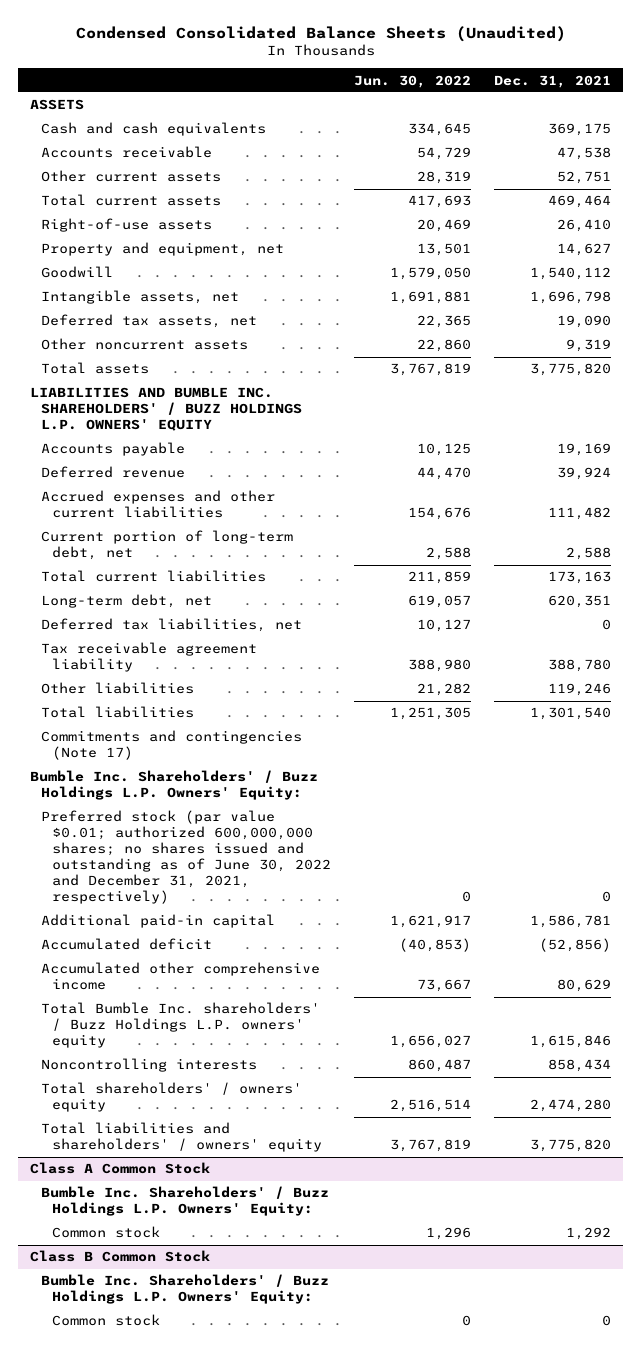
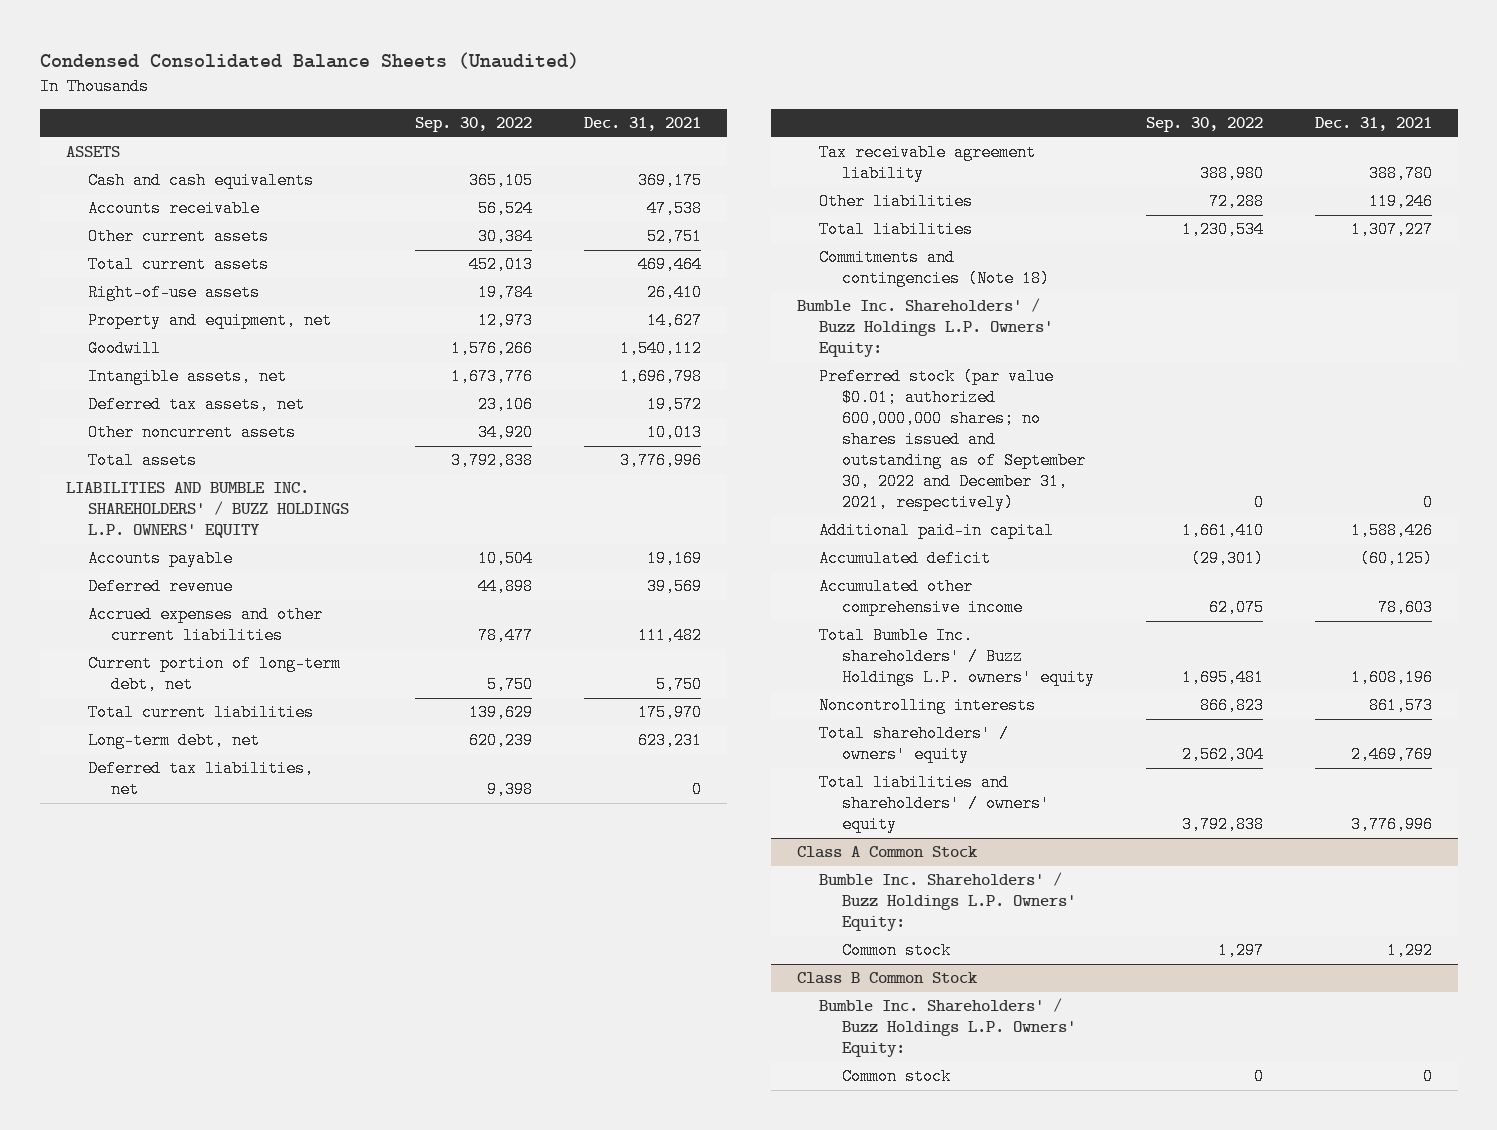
- | Jun. 30, 2022 | Dec. 31, 2021
+ | Sep. 30, 2022 | Dec. 31, 2021
- Deferred tax assets, net | 22,365 | 19,090
- Other noncurrent assets | 22,860 | 9,319
- Total assets | 3,767,819 | 3,775,820
+ Deferred tax assets, net | 23,106 | 19,572
+ Other noncurrent assets | 34,920 | 10,013
+ Total assets | 3,792,838 | 3,776,996
- Deferred revenue | 44,470 | 39,924
+ Deferred revenue | 44,898 | 39,569
- Current portion of long-term debt, net | 2,588 | 2,588
- Total current liabilities | 211,859 | 173,163
- Long-term debt, net | 619,057 | 620,351
+ Current portion of long-term debt, net | 5,750 | 5,750
+ Total current liabilities | 139,629 | 175,970
+ Long-term debt, net | 620,239 | 623,231
- Total liabilities | 1,251,305 | 1,301,540
- Commitments and contingencies (Note 17)
+ Total liabilities | 1,230,534 | 1,307,227
+ Commitments and contingencies (Note 18)
- Preferred stock (par value $0.01; authorized 600,000,000 shares; no shares issued and outstanding as of June 30, 2022 and December 31, 2021, respectively) | 0 | 0
- Additional paid-in capital | 1,621,917 | 1,586,781
- Accumulated deficit | (40,853) | (52,856)
- Accumulated other comprehensive income | 73,667 | 80,629
- Total Bumble Inc. shareholders' / Buzz Holdings L.P. owners' equity | 1,656,027 | 1,615,846
- Noncontrolling interests | 860,487 | 858,434
- Total shareholders' / owners' equity | 2,516,514 | 2,474,280
- Total liabilities and shareholders' / owners' equity | 3,767,819 | 3,775,820
+ Preferred stock (par value $0.01; authorized 600,000,000 shares; no shares issued and outstanding as of September 30, 2022 and December 31, 2021, respectively) | 0 | 0
+ Additional paid-in capital | 1,661,410 | 1,588,426
+ Accumulated deficit | (29,301) | (60,125)
+ Accumulated other comprehensive income | 62,075 | 78,603
+ Total Bumble Inc. shareholders' / Buzz Holdings L.P. owners' equity | 1,695,481 | 1,608,196
+ Noncontrolling interests | 866,823 | 861,573
+ Total shareholders' / owners' equity | 2,562,304 | 2,469,769
+ Total liabilities and shareholders' / owners' equity | 3,792,838 | 3,776,996

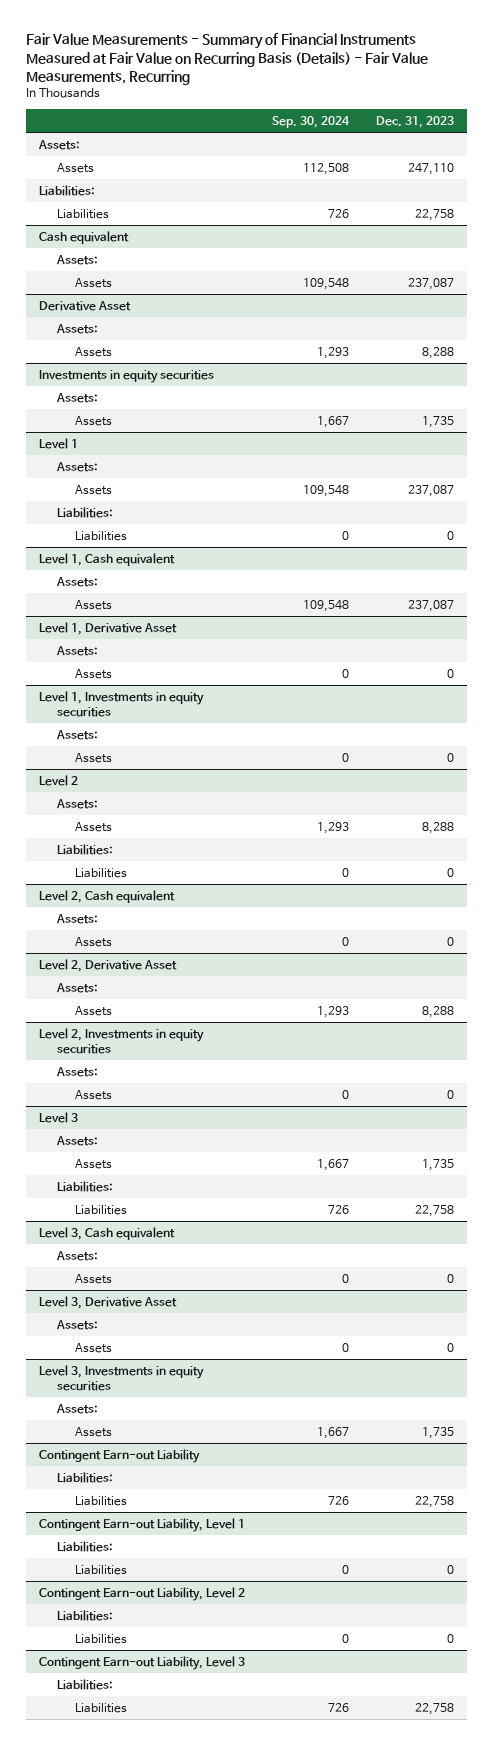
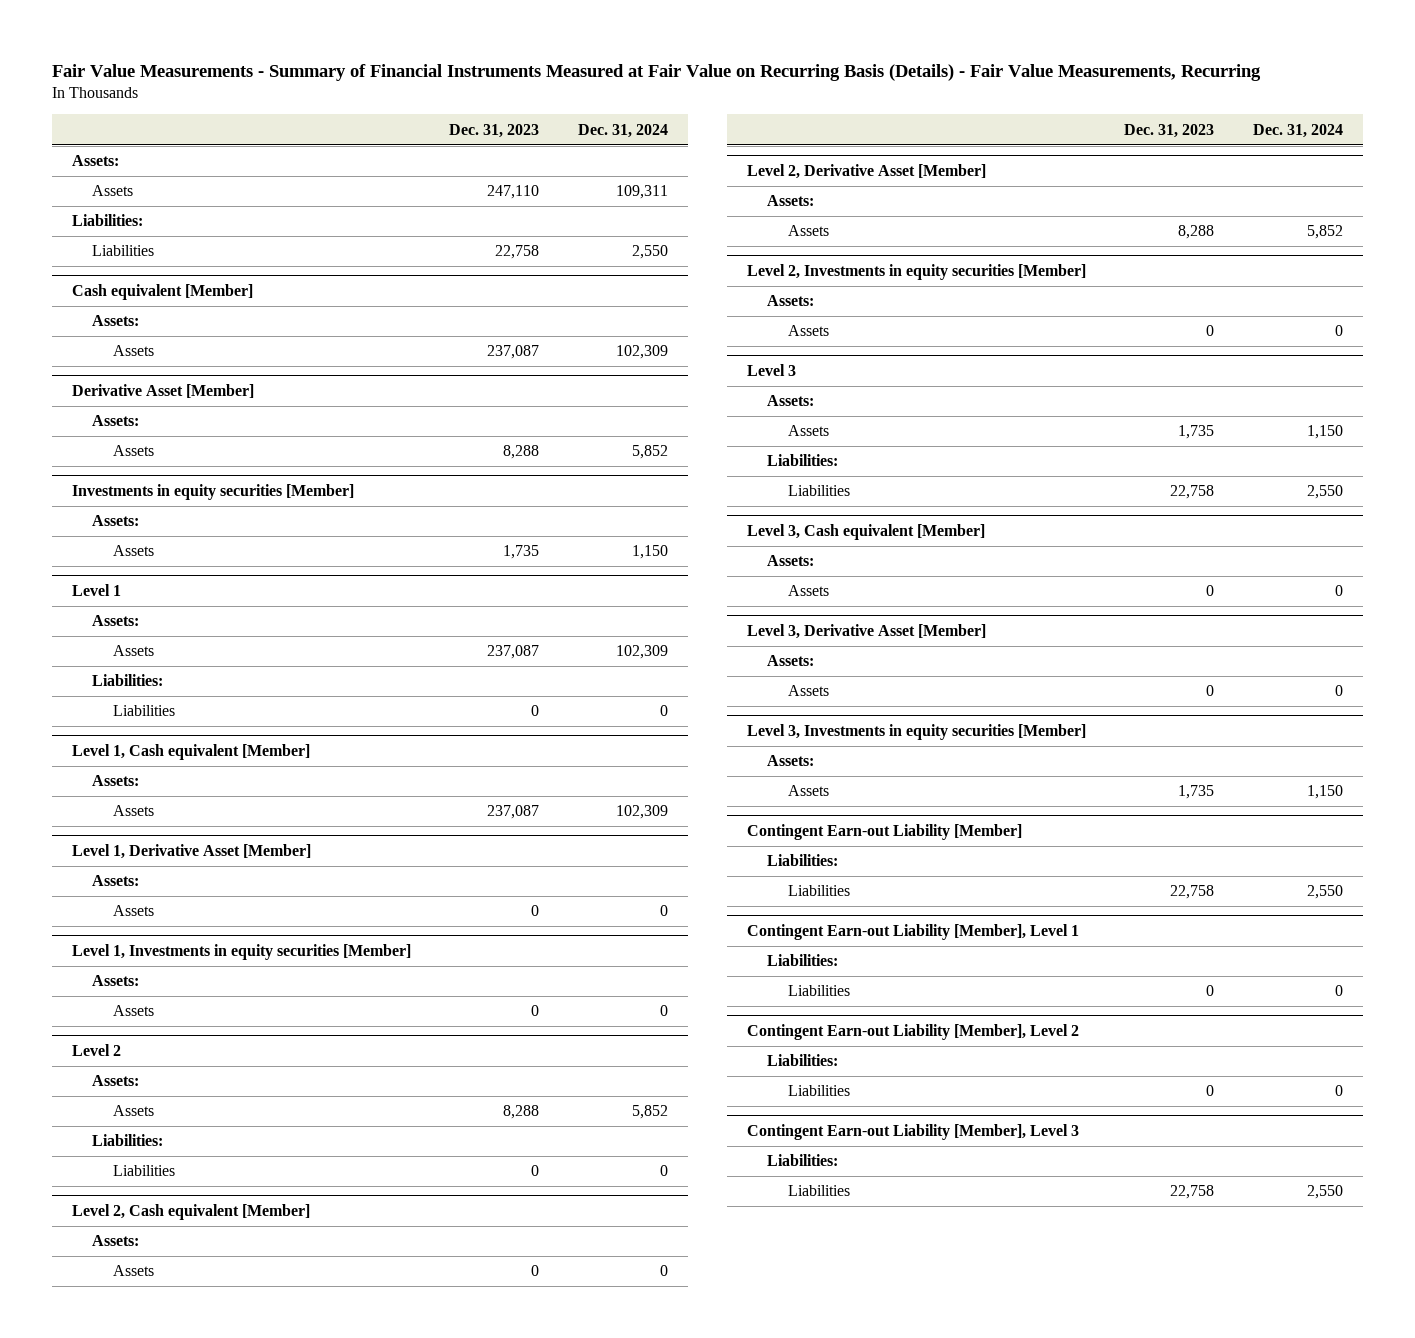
- | Sep. 30, 2024 | Dec. 31, 2023
+ | Dec. 31, 2023 | Dec. 31, 2024
- Cash equivalent
+ Cash equivalent [Member]
- Derivative Asset
+ Derivative Asset [Member]
- Investments in equity securities
+ Investments in equity securities [Member]
- Level 1, Cash equivalent
+ Level 1, Cash equivalent [Member]
- Level 1, Derivative Asset
+ Level 1, Derivative Asset [Member]
- Level 1, Investments in equity securities
+ Level 1, Investments in equity securities [Member]
- Level 2, Cash equivalent
+ Level 2, Cash equivalent [Member]
- Level 2, Derivative Asset
+ Level 2, Derivative Asset [Member]
- Level 2, Investments in equity securities
+ Level 2, Investments in equity securities [Member]
- Level 3, Cash equivalent
+ Level 3, Cash equivalent [Member]
- Level 3, Derivative Asset
+ Level 3, Derivative Asset [Member]
- Level 3, Investments in equity securities
+ Level 3, Investments in equity securities [Member]
- Contingent Earn-out Liability
+ Contingent Earn-out Liability [Member]
- Contingent Earn-out Liability, Level 1
+ Contingent Earn-out Liability [Member], Level 1
- Contingent Earn-out Liability, Level 2
+ Contingent Earn-out Liability [Member], Level 2
- Contingent Earn-out Liability, Level 3
+ Contingent Earn-out Liability [Member], Level 3

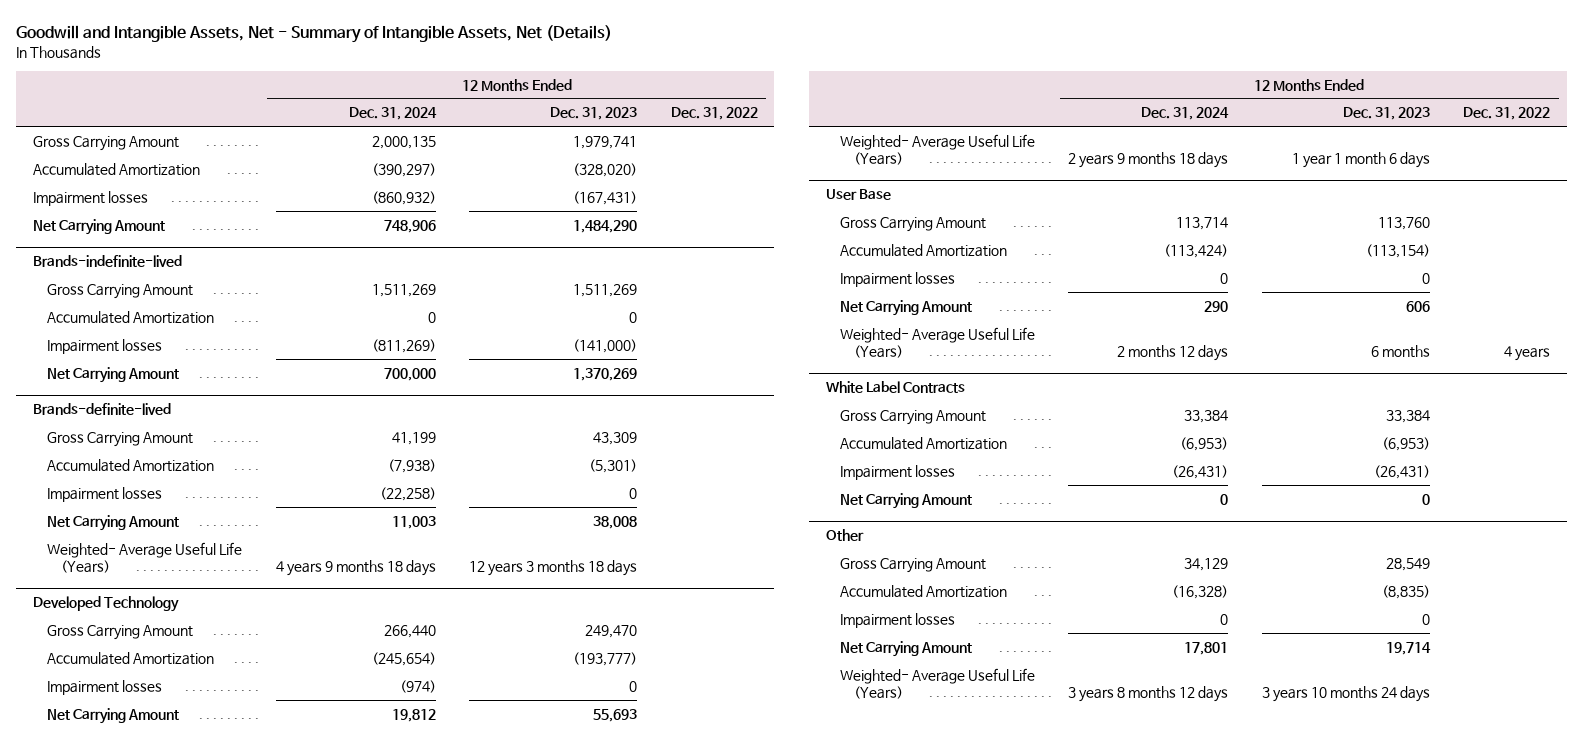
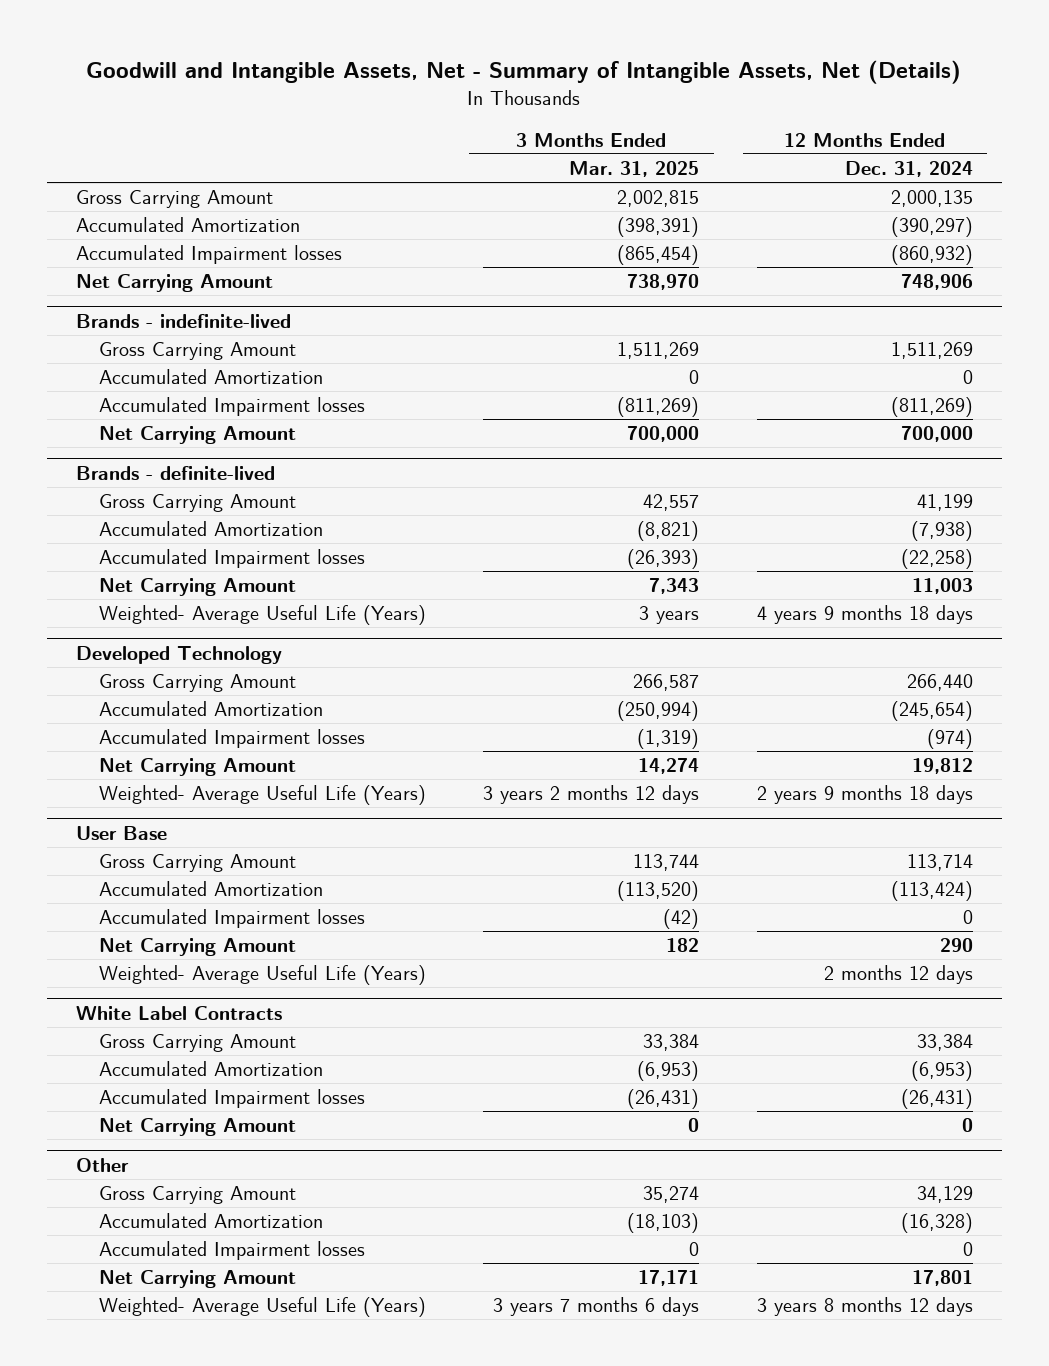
- | 12 Months Ended Dec. 31, 2024 | 12 Months Ended Dec. 31, 2023 | 12 Months Ended Dec. 31, 2022
+ | 3 Months Ended Mar. 31, 2025 | 12 Months Ended Dec. 31, 2024
- Impairment losses | (860,932) | (167,431) |
+ Accumulated Impairment losses | (865,454) | (860,932)
- Brands-indefinite-lived
+ Brands - indefinite-lived
- Impairment losses | (811,269) | (141,000) |
+ Accumulated Impairment losses | (811,269) | (811,269)
- Brands-definite-lived
+ Brands - definite-lived
- Impairment losses | (22,258) | 0 |
+ Accumulated Impairment losses | (26,393) | (22,258)
@ Developed Technology
- Impairment losses | (974) | 0 |
+ Accumulated Impairment losses | (1,319) | (974)
@ User Base
- Impairment losses | 0 | 0 |
+ Accumulated Impairment losses | (42) | 0
@ White Label Contracts
- Impairment losses | (26,431) | (26,431) |
+ Accumulated Impairment losses | (26,431) | (26,431)
@ Other
- Impairment losses | 0 | 0 |
+ Accumulated Impairment losses | 0 | 0

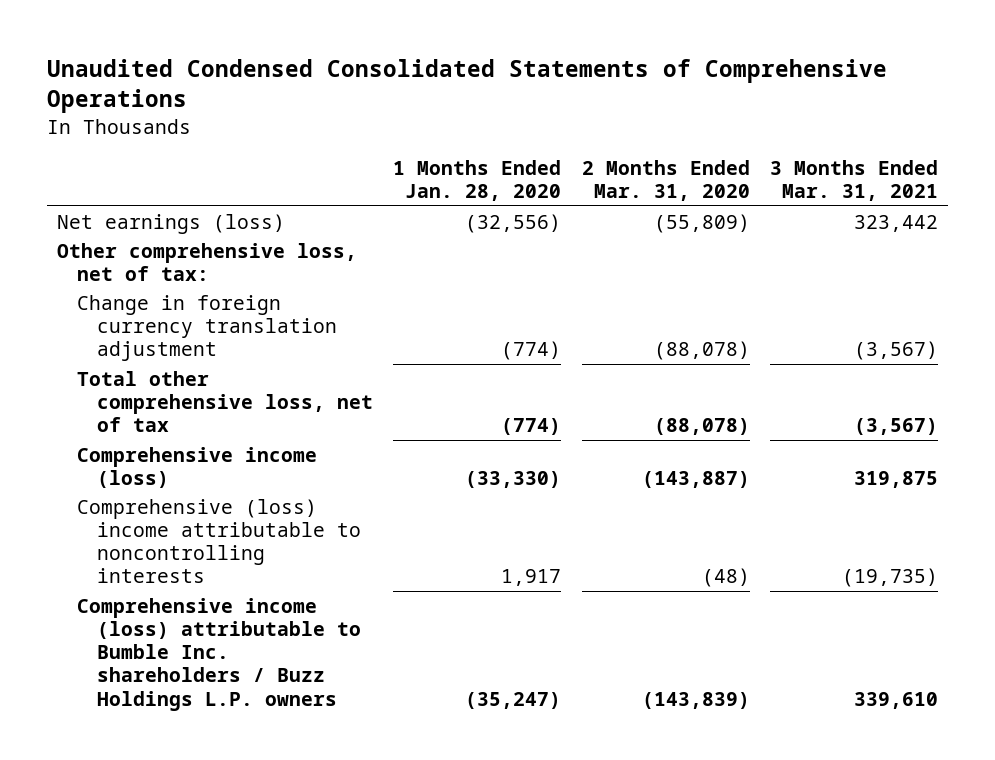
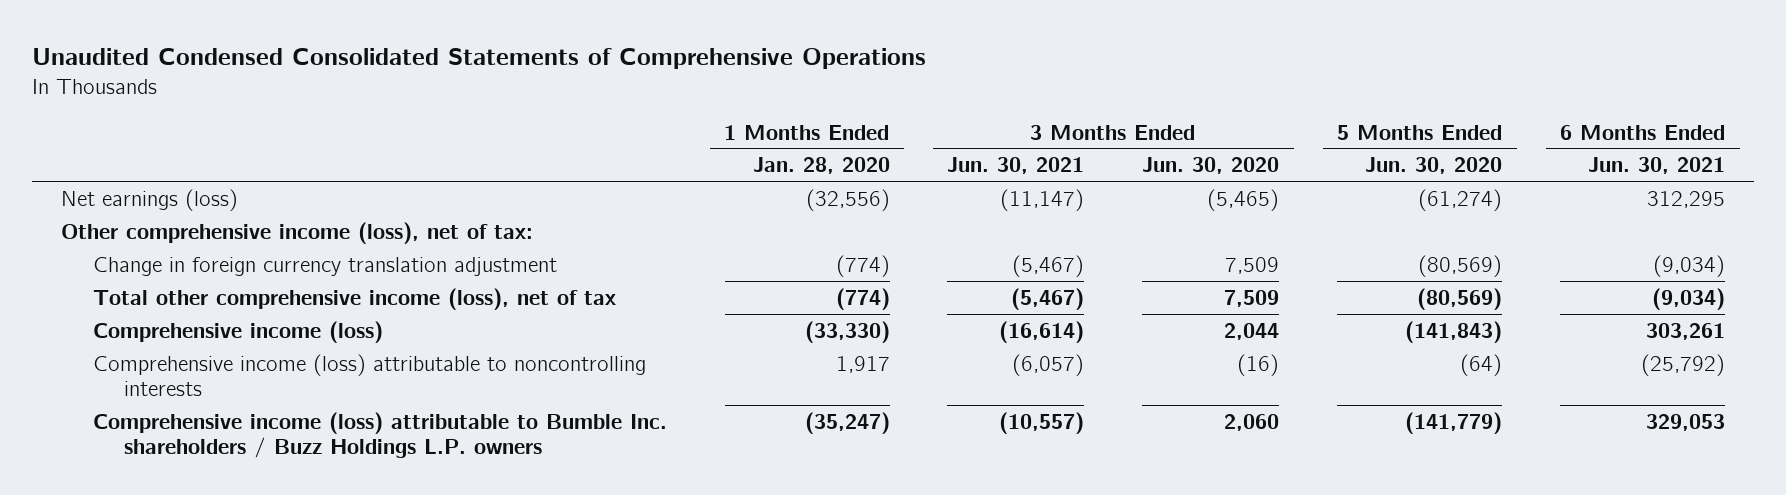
- | 1 Months Ended Jan. 28, 2020 | 2 Months Ended Mar. 31, 2020 | 3 Months Ended Mar. 31, 2021
+ | 1 Months Ended Jan. 28, 2020 | 3 Months Ended Jun. 30, 2021 | 3 Months Ended Jun. 30, 2020 | 5 Months Ended Jun. 30, 2020 | 6 Months Ended Jun. 30, 2021
- Other comprehensive loss, net of tax:
+ Other comprehensive income (loss), net of tax:
- Total other comprehensive loss, net of tax | (774) | (88,078) | (3,567)
+ Total other comprehensive income (loss), net of tax | (774) | (5,467) | 7,509 | (80,569) | (9,034)
- Comprehensive (loss) income attributable to noncontrolling interests | 1,917 | (48) | (19,735)
+ Comprehensive income (loss) attributable to noncontrolling interests | 1,917 | (6,057) | (16) | (64) | (25,792)

